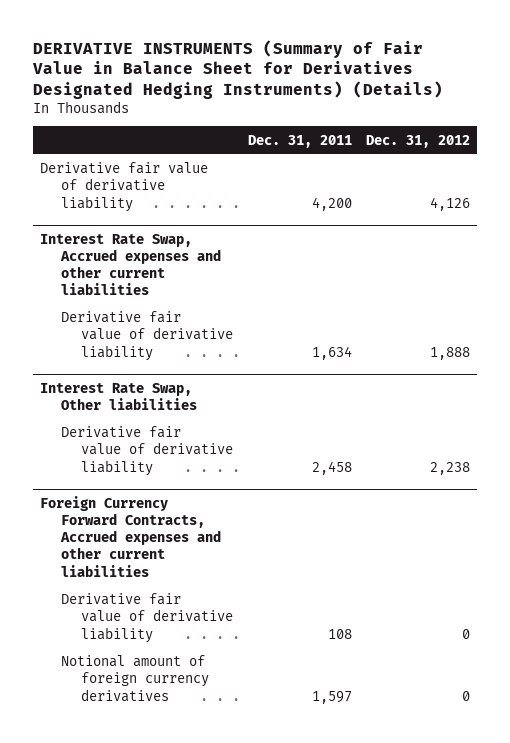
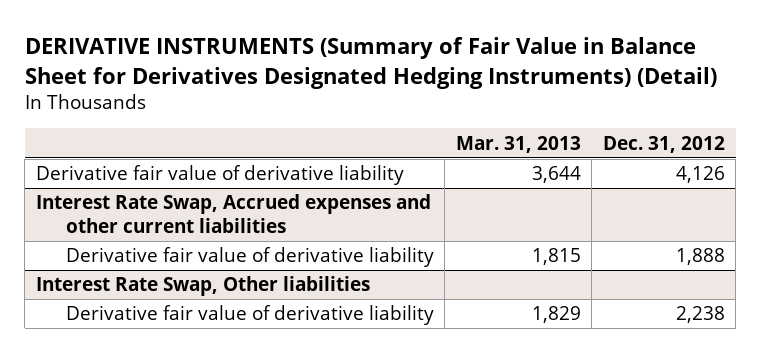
- DERIVATIVE INSTRUMENTS (Summary of Fair Value in Balance Sheet for Derivatives Designated Hedging Instruments) (Details)
+ DERIVATIVE INSTRUMENTS (Summary of Fair Value in Balance Sheet for Derivatives Designated Hedging Instruments) (Detail)
- | Dec. 31, 2011 | Dec. 31, 2012
+ | Mar. 31, 2013 | Dec. 31, 2012
- Foreign Currency Forward Contracts, Accrued expenses and other current liabilities
- Derivative fair value of derivative liability | 108 | 0
- Notional amount of foreign currency derivatives | 1,597 | 0

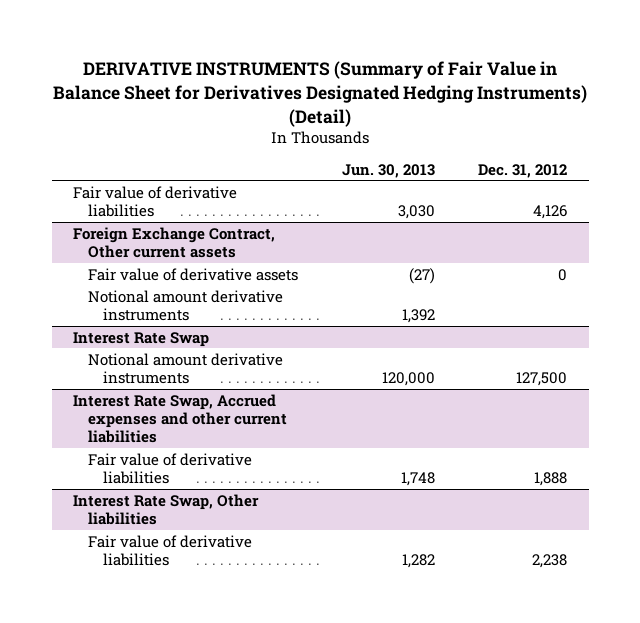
- | Mar. 31, 2013 | Dec. 31, 2012
+ | Jun. 30, 2013 | Dec. 31, 2012
- Derivative fair value of derivative liability | 3,644 | 4,126
+ Fair value of derivative liabilities | 3,030 | 4,126
+ Foreign Exchange Contract, Other current assets
+ Fair value of derivative assets | (27) | 0
+ Notional amount derivative instruments | 1,392 |
+ Interest Rate Swap
+ Notional amount derivative instruments | 120,000 | 127,500
@ Interest Rate Swap, Accrued expenses and other current liabilities
- Derivative fair value of derivative liability | 1,815 | 1,888
+ Fair value of derivative liabilities | 1,748 | 1,888
@ Interest Rate Swap, Other liabilities
- Derivative fair value of derivative liability | 1,829 | 2,238
+ Fair value of derivative liabilities | 1,282 | 2,238

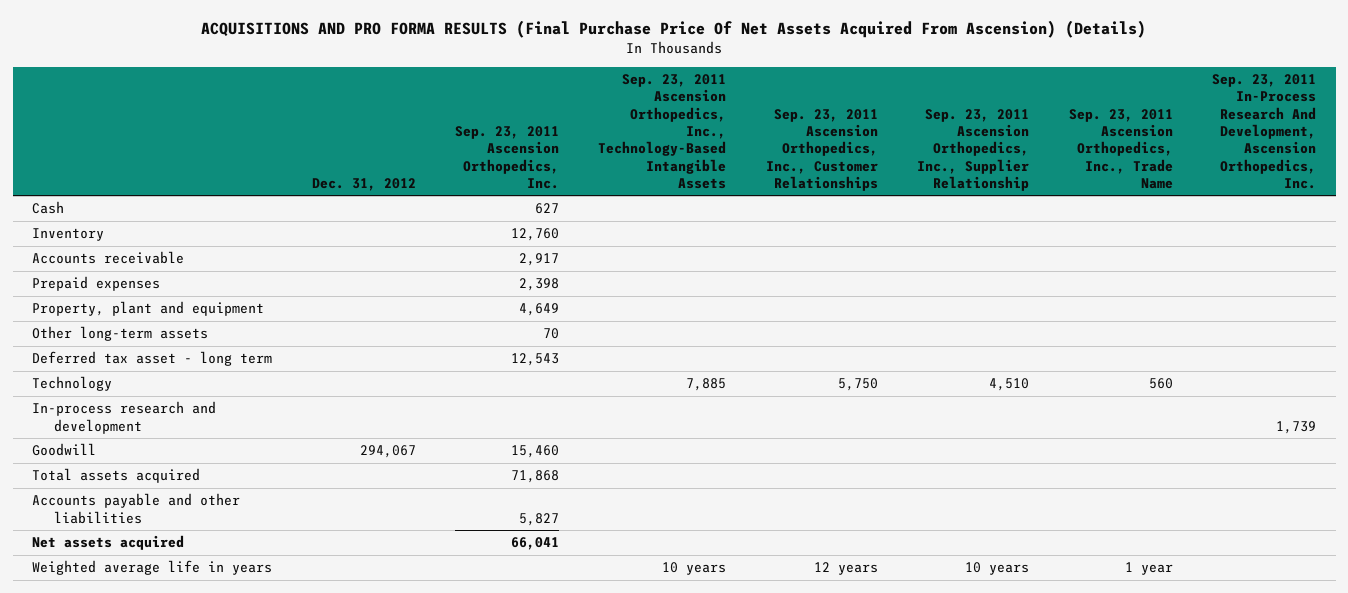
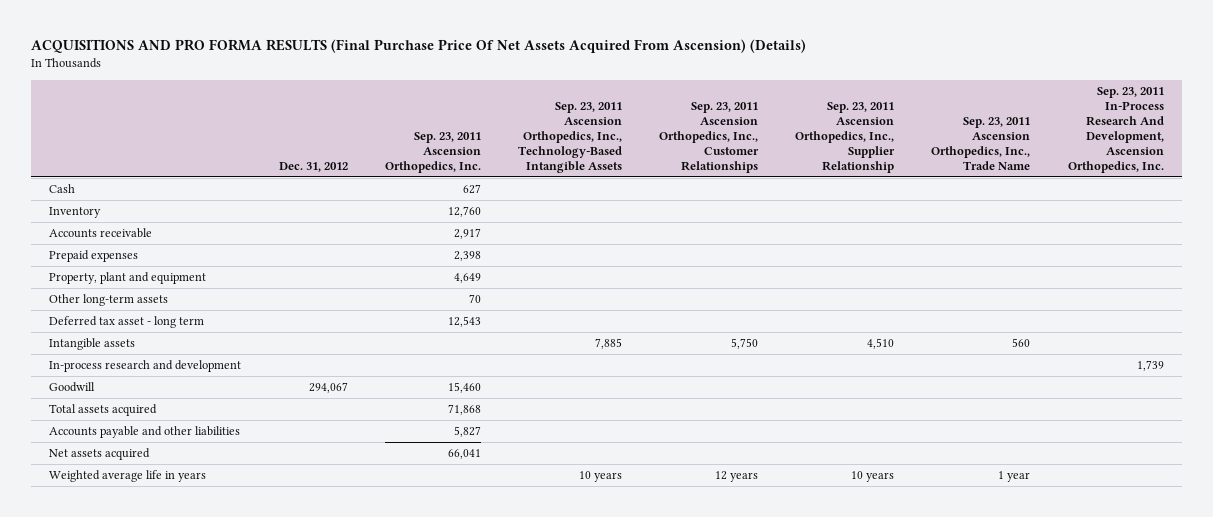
- Technology | | | 7,885 | 5,750 | 4,510 | 560 |
+ Intangible assets | | | 7,885 | 5,750 | 4,510 | 560 |

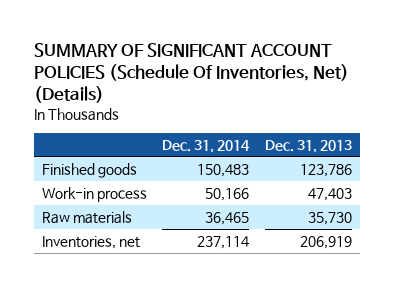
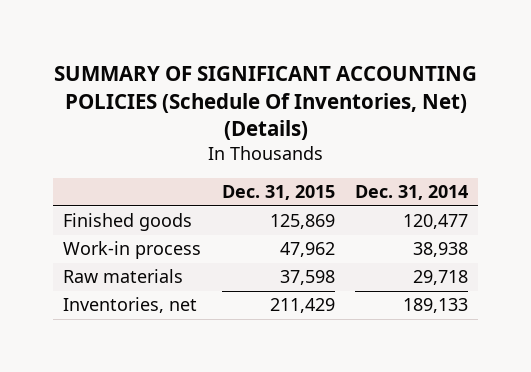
- SUMMARY OF SIGNIFICANT ACCOUNT POLICIES (Schedule Of Inventories, Net) (Details)
+ SUMMARY OF SIGNIFICANT ACCOUNTING POLICIES (Schedule Of Inventories, Net) (Details)
- | Dec. 31, 2014 | Dec. 31, 2013
+ | Dec. 31, 2015 | Dec. 31, 2014
- Finished goods | 150,483 | 123,786
- Work-in process | 50,166 | 47,403
- Raw materials | 36,465 | 35,730
- Inventories, net | 237,114 | 206,919
+ Finished goods | 125,869 | 120,477
+ Work-in process | 47,962 | 38,938
+ Raw materials | 37,598 | 29,718
+ Inventories, net | 211,429 | 189,133

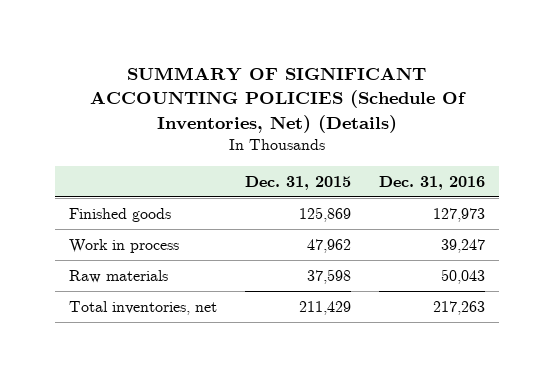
- | Dec. 31, 2015 | Dec. 31, 2014
+ | Dec. 31, 2015 | Dec. 31, 2016
- Work-in process | 47,962 | 38,938
+ Work in process | 47,962 | 39,247
- Inventories, net | 211,429 | 189,133
+ Total inventories, net | 211,429 | 217,263

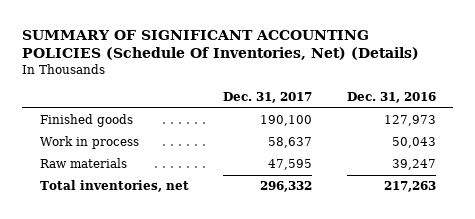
- | Dec. 31, 2015 | Dec. 31, 2016
+ | Dec. 31, 2017 | Dec. 31, 2016
- Work in process | 47,962 | 39,247
- Raw materials | 37,598 | 50,043
+ Work in process | 58,637 | 50,043
+ Raw materials | 47,595 | 39,247

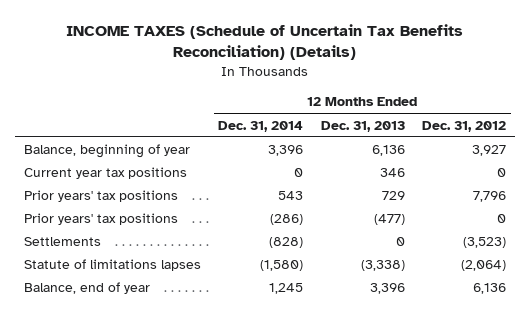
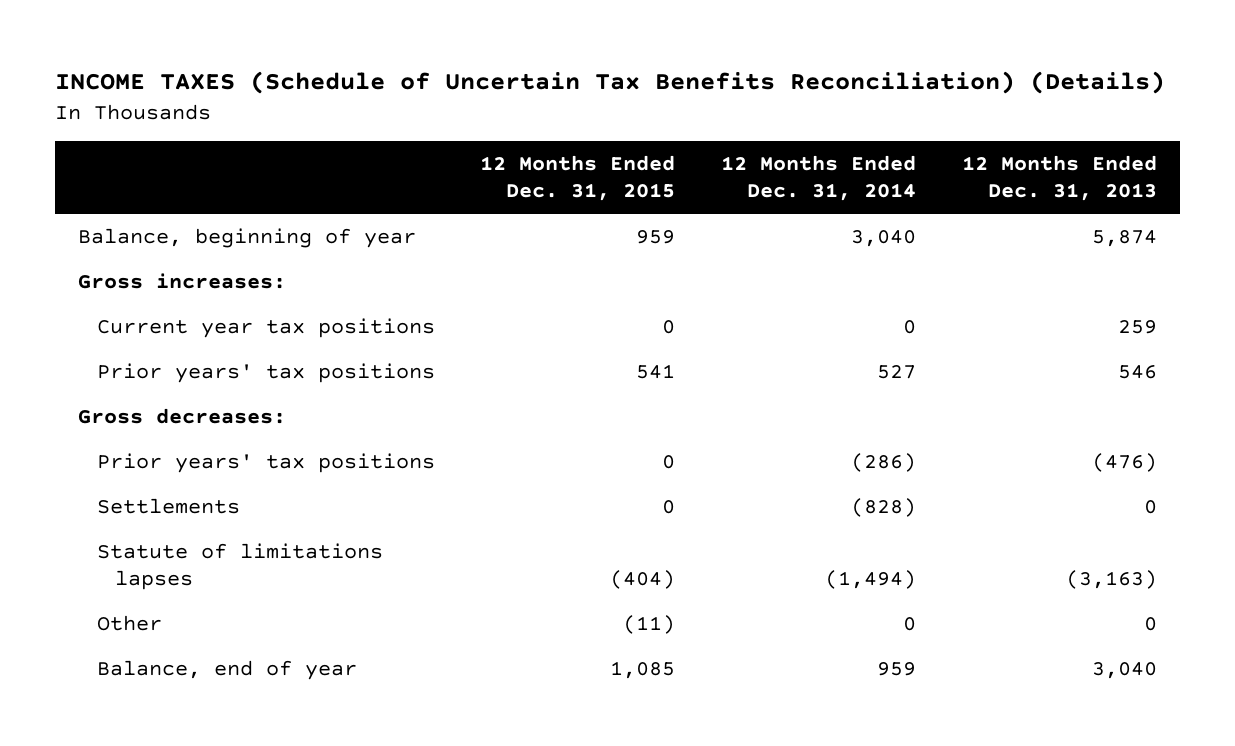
- | 12 Months Ended Dec. 31, 2014 | 12 Months Ended Dec. 31, 2013 | 12 Months Ended Dec. 31, 2012
+ | 12 Months Ended Dec. 31, 2015 | 12 Months Ended Dec. 31, 2014 | 12 Months Ended Dec. 31, 2013
- Balance, beginning of year | 3,396 | 6,136 | 3,927
- Current year tax positions | 0 | 346 | 0
- Prior years' tax positions | 543 | 729 | 7,796
- Prior years' tax positions | (286) | (477) | 0
+ Balance, beginning of year | 959 | 3,040 | 5,874
+ Gross increases:
+ Current year tax positions | 0 | 0 | 259
+ Prior years' tax positions | 541 | 527 | 546
+ Gross decreases:
+ Prior years' tax positions | 0 | (286) | (476)
- Statute of limitations lapses | (1,580) | (3,338) | (2,064)
- Balance, end of year | 1,245 | 3,396 | 6,136
+ Statute of limitations lapses | (404) | (1,494) | (3,163)
+ Other | (11) | 0 | 0
+ Balance, end of year | 1,085 | 959 | 3,040

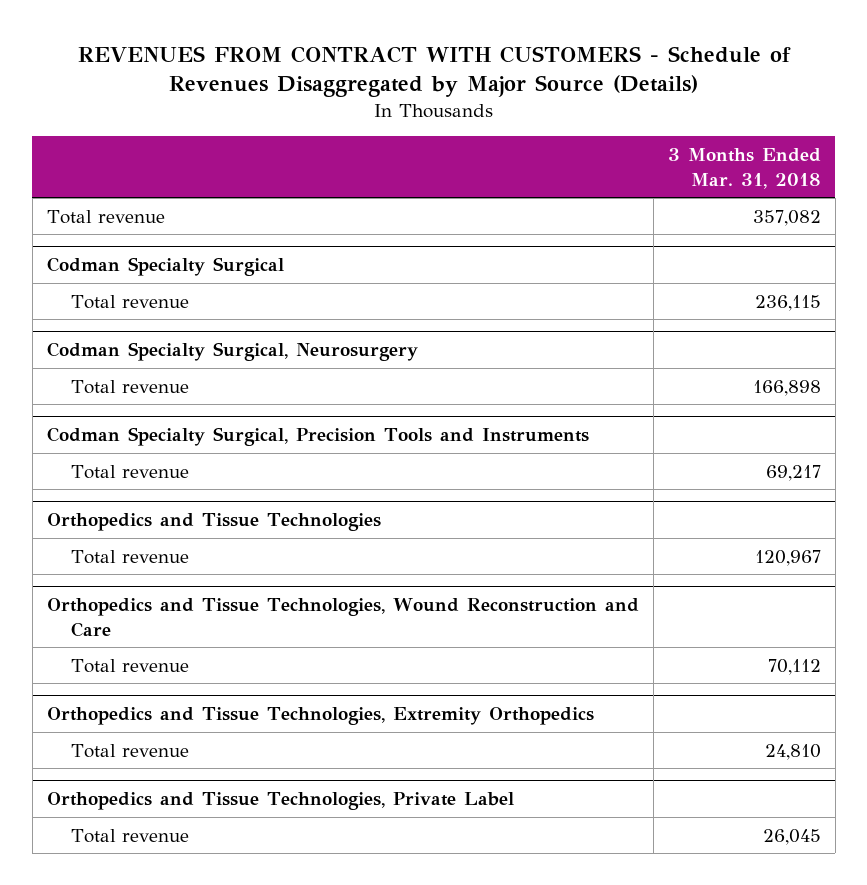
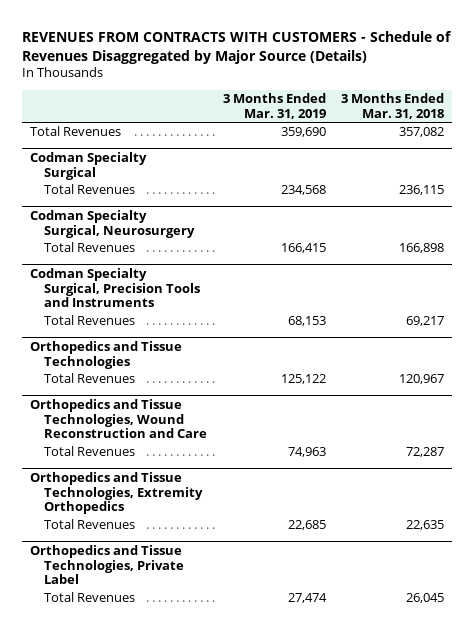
- REVENUES FROM CONTRACT WITH CUSTOMERS - Schedule of Revenues Disaggregated by Major Source (Details)
+ REVENUES FROM CONTRACTS WITH CUSTOMERS - Schedule of Revenues Disaggregated by Major Source (Details)
- | 3 Months Ended Mar. 31, 2018
+ | 3 Months Ended Mar. 31, 2019 | 3 Months Ended Mar. 31, 2018
- Total revenue | 357,082
+ Total Revenues | 359,690 | 357,082
@ Codman Specialty Surgical
- Total revenue | 236,115
+ Total Revenues | 234,568 | 236,115
@ Codman Specialty Surgical, Neurosurgery
- Total revenue | 166,898
+ Total Revenues | 166,415 | 166,898
@ Codman Specialty Surgical, Precision Tools and Instruments
- Total revenue | 69,217
+ Total Revenues | 68,153 | 69,217
@ Orthopedics and Tissue Technologies
- Total revenue | 120,967
+ Total Revenues | 125,122 | 120,967
@ Orthopedics and Tissue Technologies, Wound Reconstruction and Care
- Total revenue | 70,112
+ Total Revenues | 74,963 | 72,287
@ Orthopedics and Tissue Technologies, Extremity Orthopedics
- Total revenue | 24,810
+ Total Revenues | 22,685 | 22,635
@ Orthopedics and Tissue Technologies, Private Label
- Total revenue | 26,045
+ Total Revenues | 27,474 | 26,045

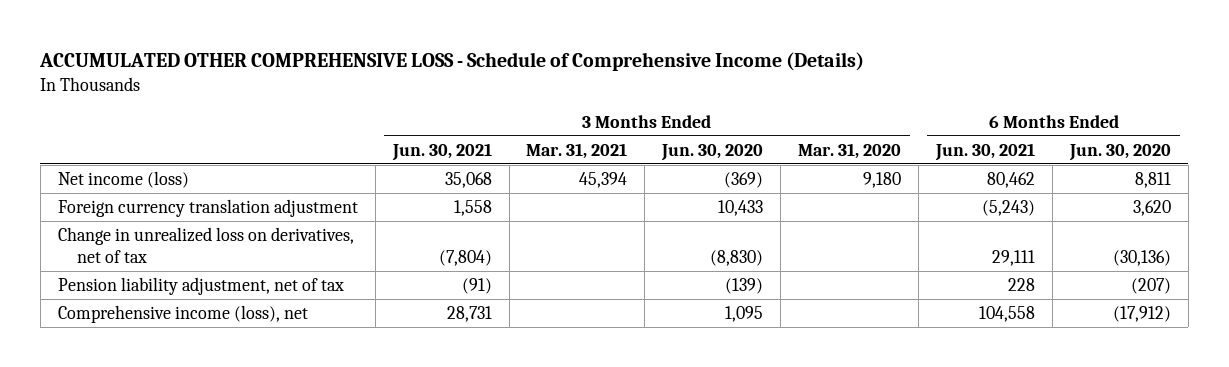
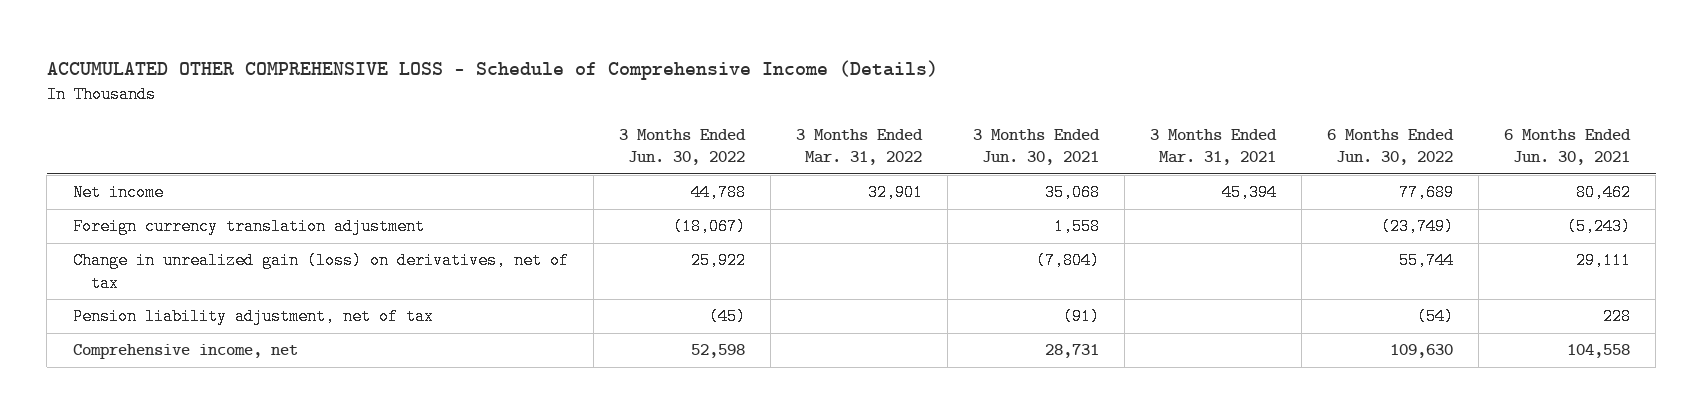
- | 3 Months Ended Jun. 30, 2021 | 3 Months Ended Mar. 31, 2021 | 3 Months Ended Jun. 30, 2020 | 3 Months Ended Mar. 31, 2020 | 6 Months Ended Jun. 30, 2021 | 6 Months Ended Jun. 30, 2020
+ | 3 Months Ended Jun. 30, 2022 | 3 Months Ended Mar. 31, 2022 | 3 Months Ended Jun. 30, 2021 | 3 Months Ended Mar. 31, 2021 | 6 Months Ended Jun. 30, 2022 | 6 Months Ended Jun. 30, 2021
- Net income (loss) | 35,068 | 45,394 | (369) | 9,180 | 80,462 | 8,811
+ Net income | 44,788 | 32,901 | 35,068 | 45,394 | 77,689 | 80,462
- Change in unrealized loss on derivatives, net of tax | (7,804) | | (8,830) | | 29,111 | (30,136)
+ Change in unrealized gain (loss) on derivatives, net of tax | 25,922 | | (7,804) | | 55,744 | 29,111
- Comprehensive income (loss), net | 28,731 | | 1,095 | | 104,558 | (17,912)
+ Comprehensive income, net | 52,598 | | 28,731 | | 109,630 | 104,558

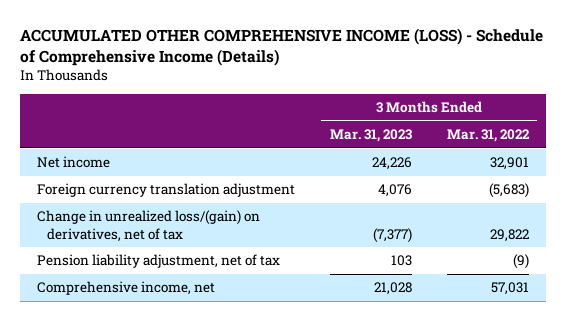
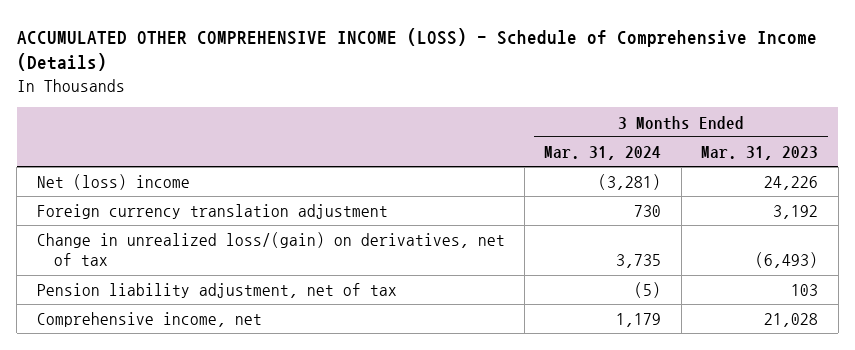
- | 3 Months Ended Mar. 31, 2023 | 3 Months Ended Mar. 31, 2022
+ | 3 Months Ended Mar. 31, 2024 | 3 Months Ended Mar. 31, 2023
- Net income | 24,226 | 32,901
- Foreign currency translation adjustment | 4,076 | (5,683)
- Change in unrealized loss/(gain) on derivatives, net of tax | (7,377) | 29,822
+ Net (loss) income | (3,281) | 24,226
+ Foreign currency translation adjustment | 730 | 3,192
+ Change in unrealized loss/(gain) on derivatives, net of tax | 3,735 | (6,493)

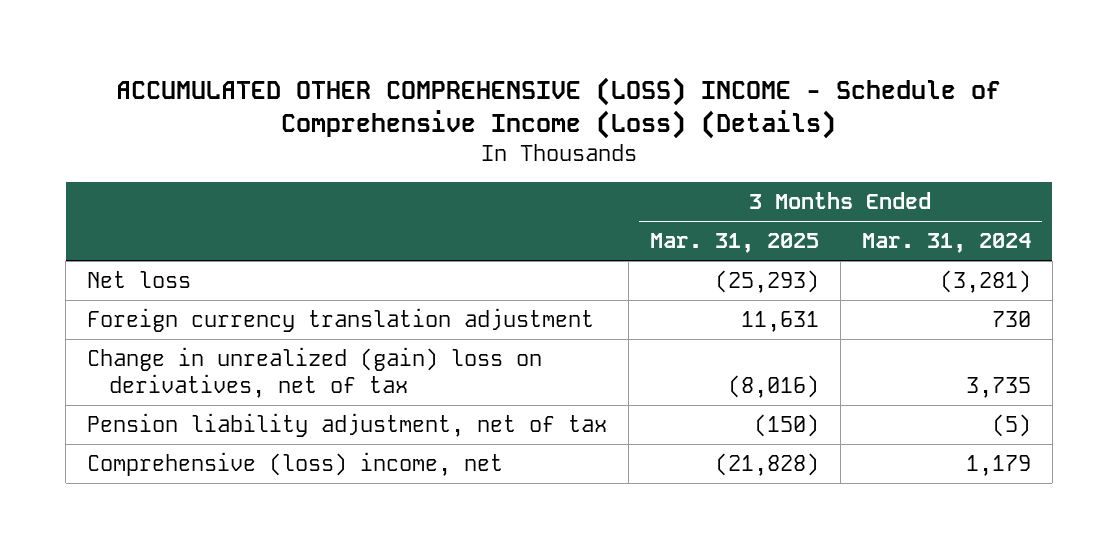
- ACCUMULATED OTHER COMPREHENSIVE INCOME (LOSS) - Schedule of Comprehensive Income (Details)
+ ACCUMULATED OTHER COMPREHENSIVE (LOSS) INCOME - Schedule of Comprehensive Income (Loss) (Details)
- | 3 Months Ended Mar. 31, 2024 | 3 Months Ended Mar. 31, 2023
+ | 3 Months Ended Mar. 31, 2025 | 3 Months Ended Mar. 31, 2024
- Net (loss) income | (3,281) | 24,226
+ Net loss | (25,293) | (3,281)
- Change in unrealized loss/(gain) on derivatives, net of tax | 3,735 | (6,493)
+ Change in unrealized (gain) loss on derivatives, net of tax | (8,016) | 3,735
- Comprehensive income, net | 1,179 | 21,028
+ Comprehensive (loss) income, net | (21,828) | 1,179

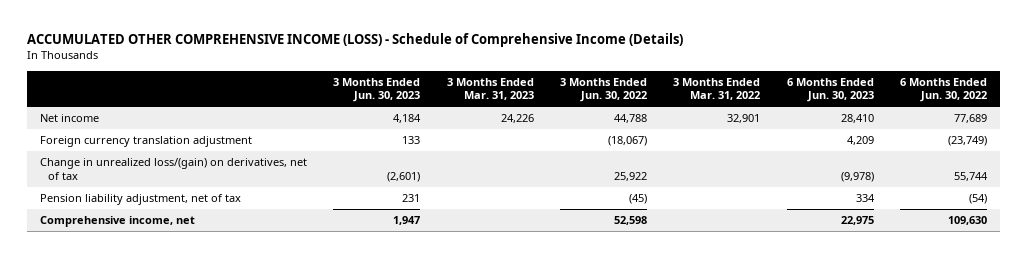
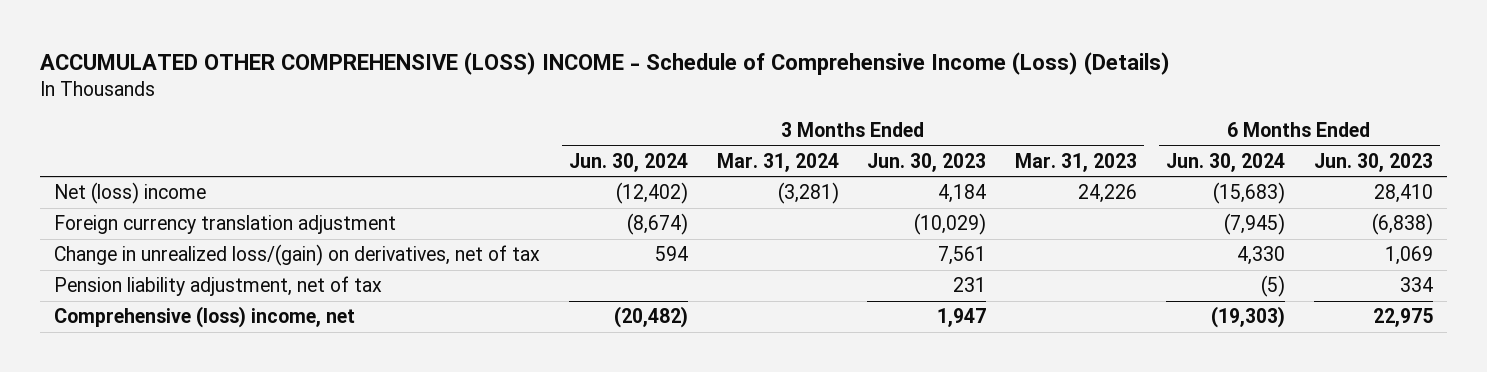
- ACCUMULATED OTHER COMPREHENSIVE INCOME (LOSS) - Schedule of Comprehensive Income (Details)
+ ACCUMULATED OTHER COMPREHENSIVE (LOSS) INCOME - Schedule of Comprehensive Income (Loss) (Details)
- | 3 Months Ended Jun. 30, 2023 | 3 Months Ended Mar. 31, 2023 | 3 Months Ended Jun. 30, 2022 | 3 Months Ended Mar. 31, 2022 | 6 Months Ended Jun. 30, 2023 | 6 Months Ended Jun. 30, 2022
+ | 3 Months Ended Jun. 30, 2024 | 3 Months Ended Mar. 31, 2024 | 3 Months Ended Jun. 30, 2023 | 3 Months Ended Mar. 31, 2023 | 6 Months Ended Jun. 30, 2024 | 6 Months Ended Jun. 30, 2023
- Net income | 4,184 | 24,226 | 44,788 | 32,901 | 28,410 | 77,689
- Foreign currency translation adjustment | 133 | | (18,067) | | 4,209 | (23,749)
- Change in unrealized loss/(gain) on derivatives, net of tax | (2,601) | | 25,922 | | (9,978) | 55,744
+ Net (loss) income | (12,402) | (3,281) | 4,184 | 24,226 | (15,683) | 28,410
+ Foreign currency translation adjustment | (8,674) | | (10,029) | | (7,945) | (6,838)
+ Change in unrealized loss/(gain) on derivatives, net of tax | 594 | | 7,561 | | 4,330 | 1,069
- Comprehensive income, net | 1,947 | | 52,598 | | 22,975 | 109,630
+ Comprehensive (loss) income, net | (20,482) | | 1,947 | | (19,303) | 22,975

